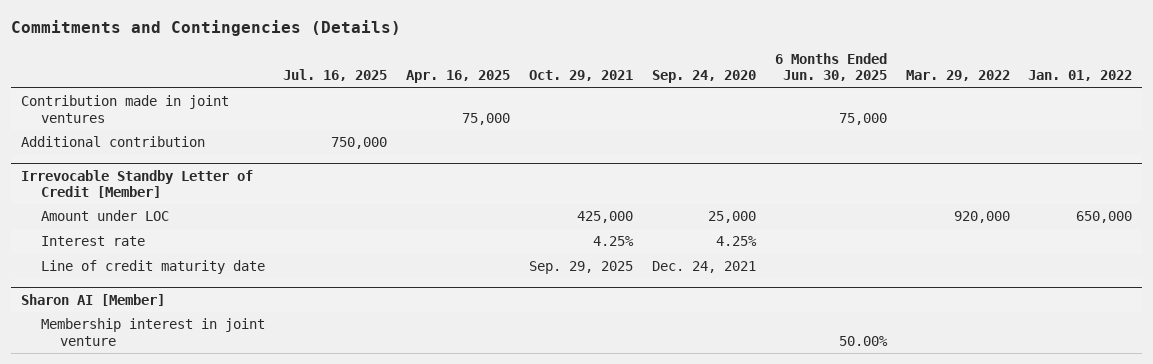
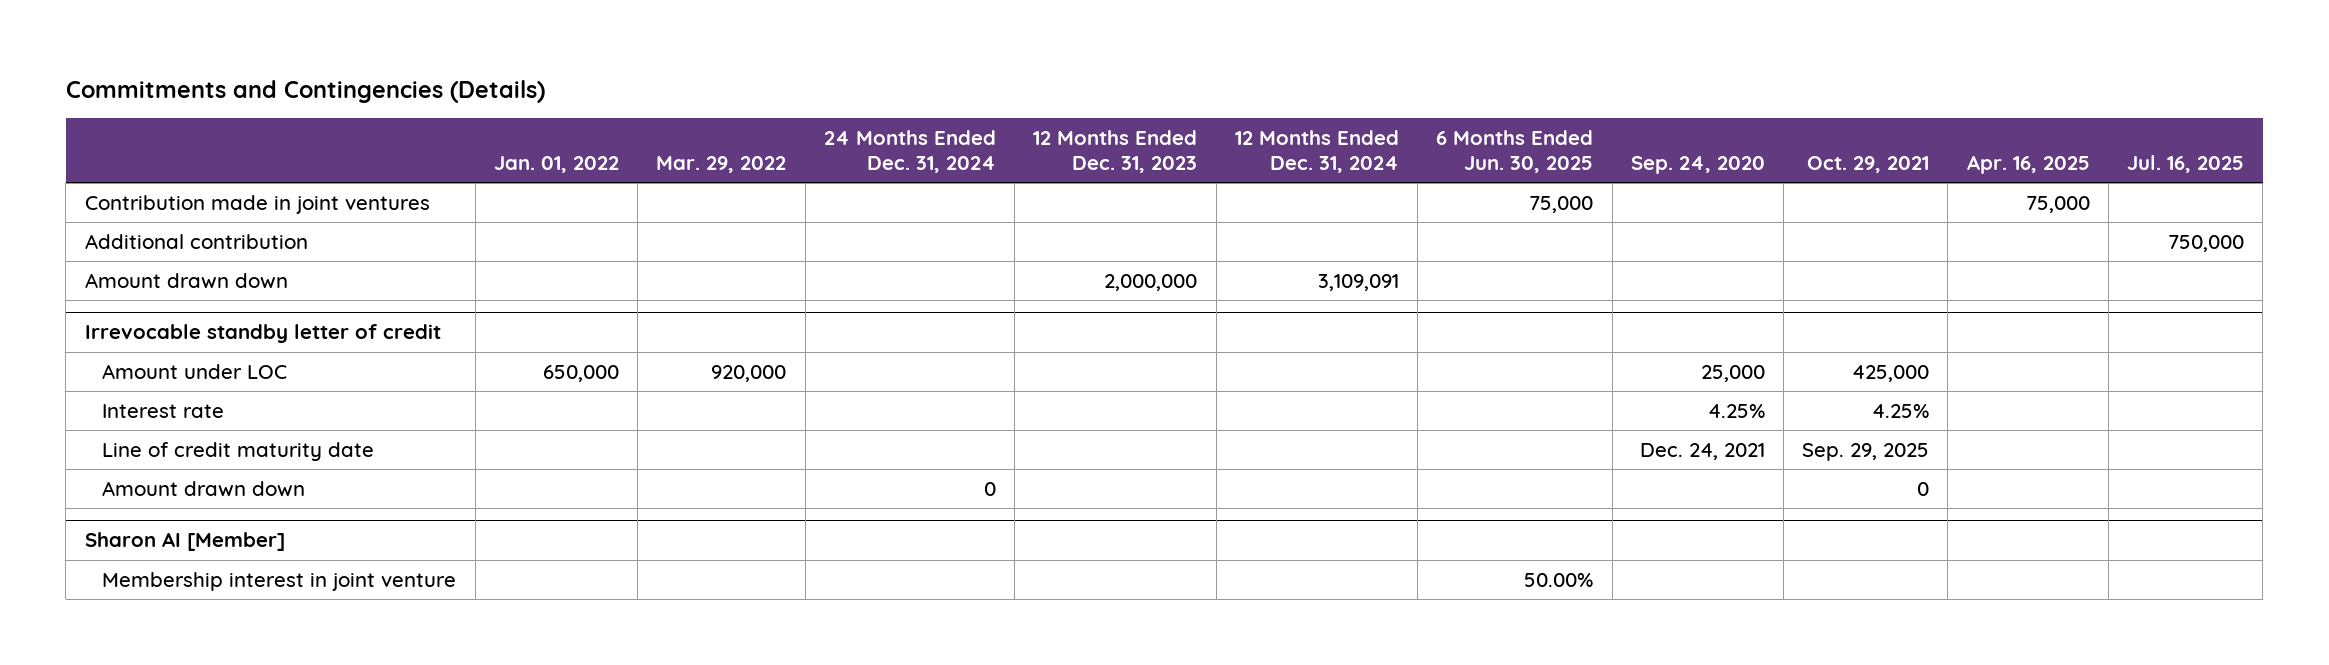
- | Jul. 16, 2025 | Apr. 16, 2025 | Oct. 29, 2021 | Sep. 24, 2020 | 6 Months Ended Jun. 30, 2025 | Mar. 29, 2022 | Jan. 01, 2022
+ | Jan. 01, 2022 | Mar. 29, 2022 | 24 Months Ended Dec. 31, 2024 | 12 Months Ended Dec. 31, 2023 | 12 Months Ended Dec. 31, 2024 | 6 Months Ended Jun. 30, 2025 | Sep. 24, 2020 | Oct. 29, 2021 | Apr. 16, 2025 | Jul. 16, 2025
- Irrevocable Standby Letter of Credit [Member]
+ Amount drawn down | | | | 2,000,000 | 3,109,091 | | | | |
+ Irrevocable standby letter of credit
+ Amount drawn down | | | 0 | | | | | 0 | |

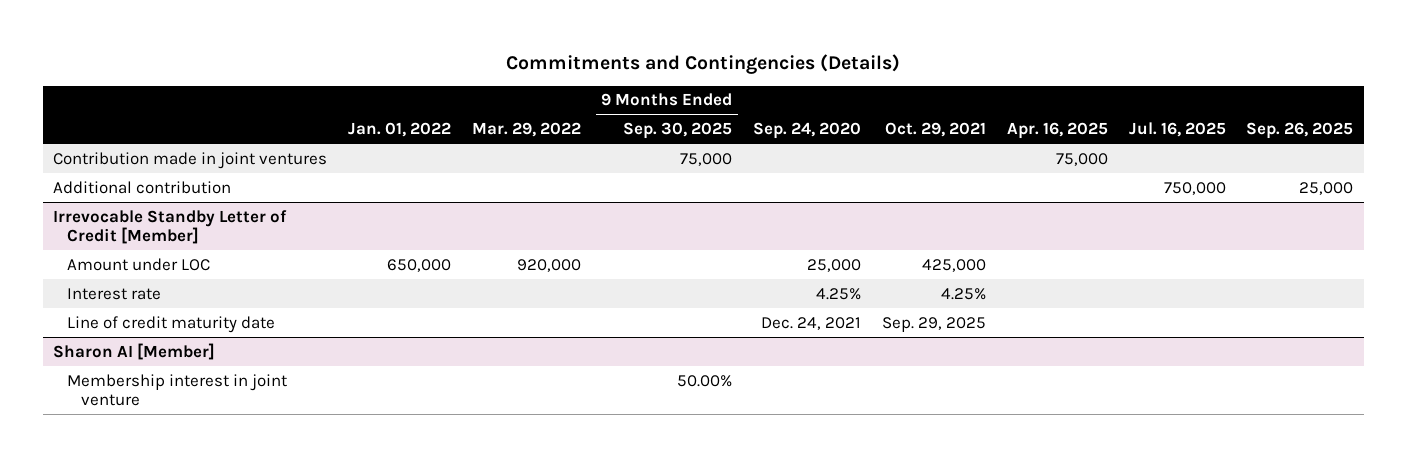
- | Jan. 01, 2022 | Mar. 29, 2022 | 24 Months Ended Dec. 31, 2024 | 12 Months Ended Dec. 31, 2023 | 12 Months Ended Dec. 31, 2024 | 6 Months Ended Jun. 30, 2025 | Sep. 24, 2020 | Oct. 29, 2021 | Apr. 16, 2025 | Jul. 16, 2025
+ | Jan. 01, 2022 | Mar. 29, 2022 | 9 Months Ended Sep. 30, 2025 | Sep. 24, 2020 | Oct. 29, 2021 | Apr. 16, 2025 | Jul. 16, 2025 | Sep. 26, 2025
- Amount drawn down | | | | 2,000,000 | 3,109,091 | | | | |
- Irrevocable standby letter of credit
+ Irrevocable Standby Letter of Credit [Member]
- Amount drawn down | | | 0 | | | | | 0 | |

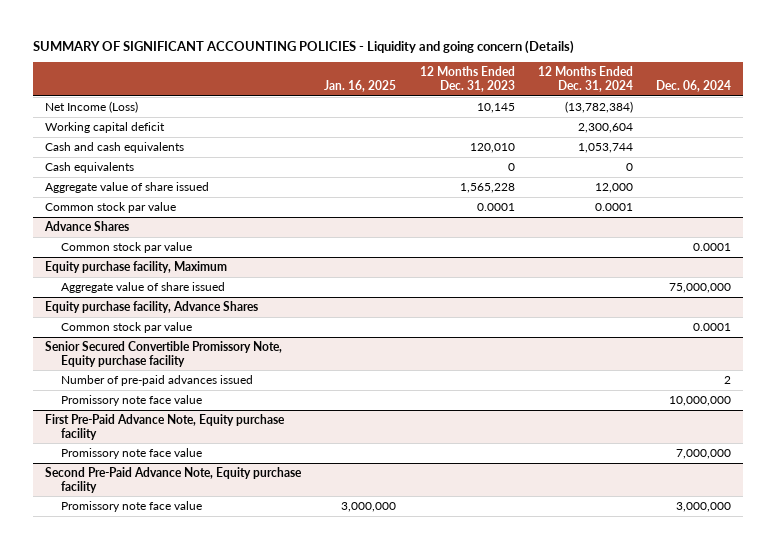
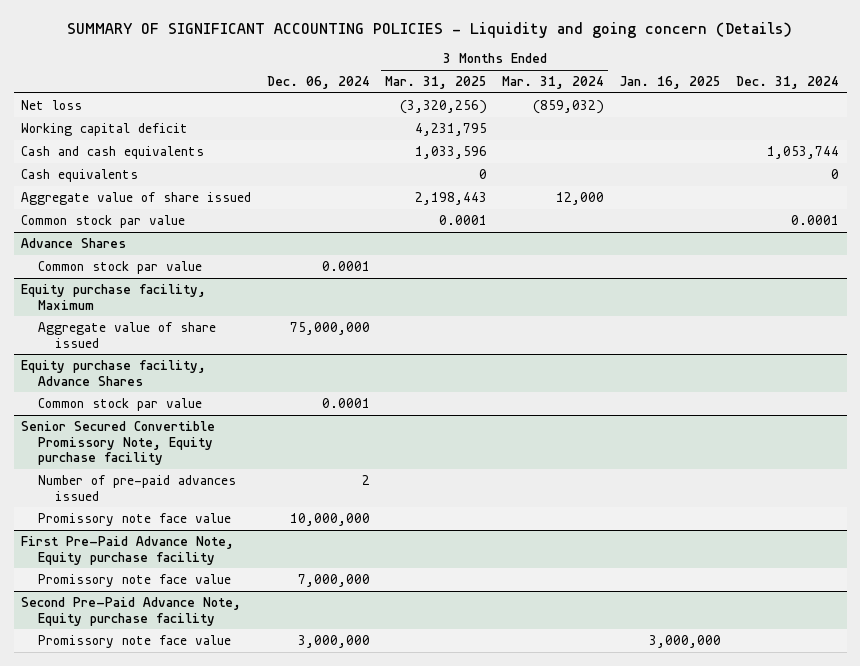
- | Jan. 16, 2025 | 12 Months Ended Dec. 31, 2023 | 12 Months Ended Dec. 31, 2024 | Dec. 06, 2024
+ | Dec. 06, 2024 | 3 Months Ended Mar. 31, 2025 | 3 Months Ended Mar. 31, 2024 | Jan. 16, 2025 | Dec. 31, 2024
- Net Income (Loss) | | 10,145 | (13,782,384) |
+ Net loss | | (3,320,256) | (859,032) | |

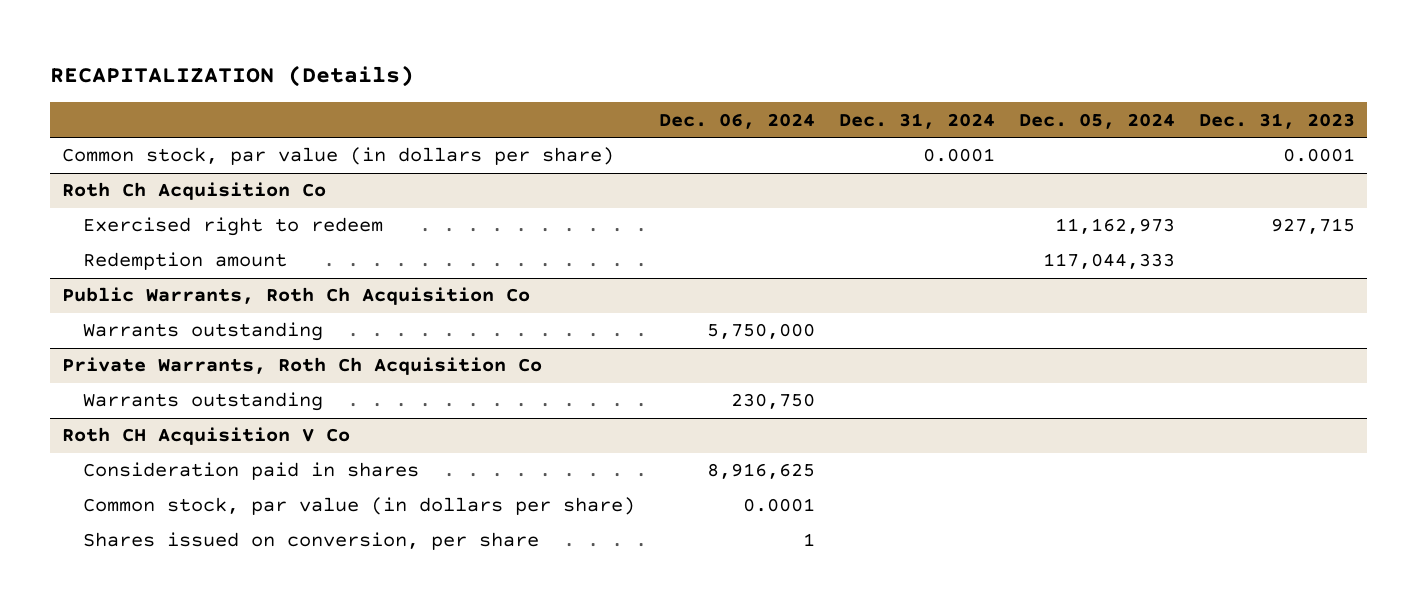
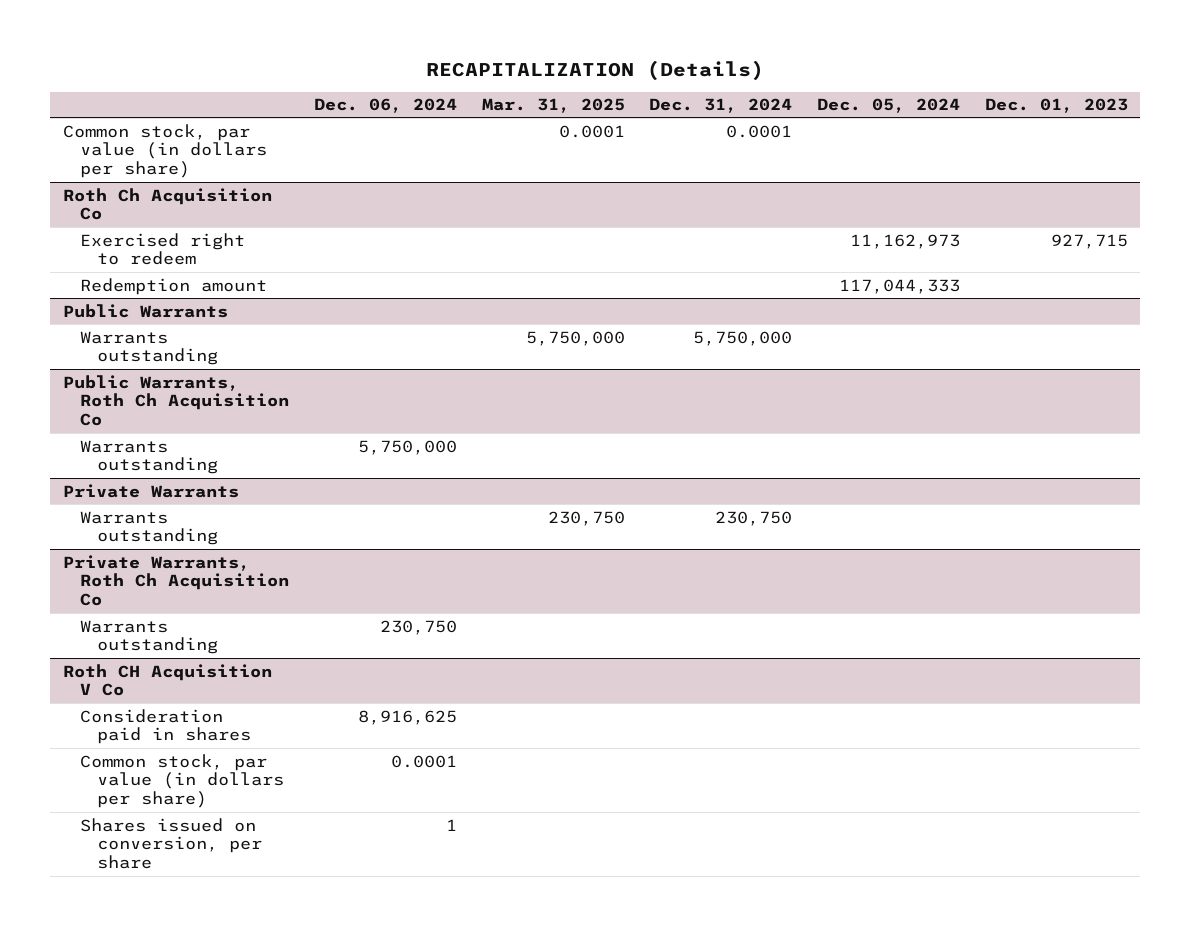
- | Dec. 06, 2024 | Dec. 31, 2024 | Dec. 05, 2024 | Dec. 31, 2023
+ | Dec. 06, 2024 | Mar. 31, 2025 | Dec. 31, 2024 | Dec. 05, 2024 | Dec. 01, 2023
+ Public Warrants
+ Warrants outstanding | | 5,750,000 | 5,750,000 | |
+ Private Warrants
+ Warrants outstanding | | 230,750 | 230,750 | |

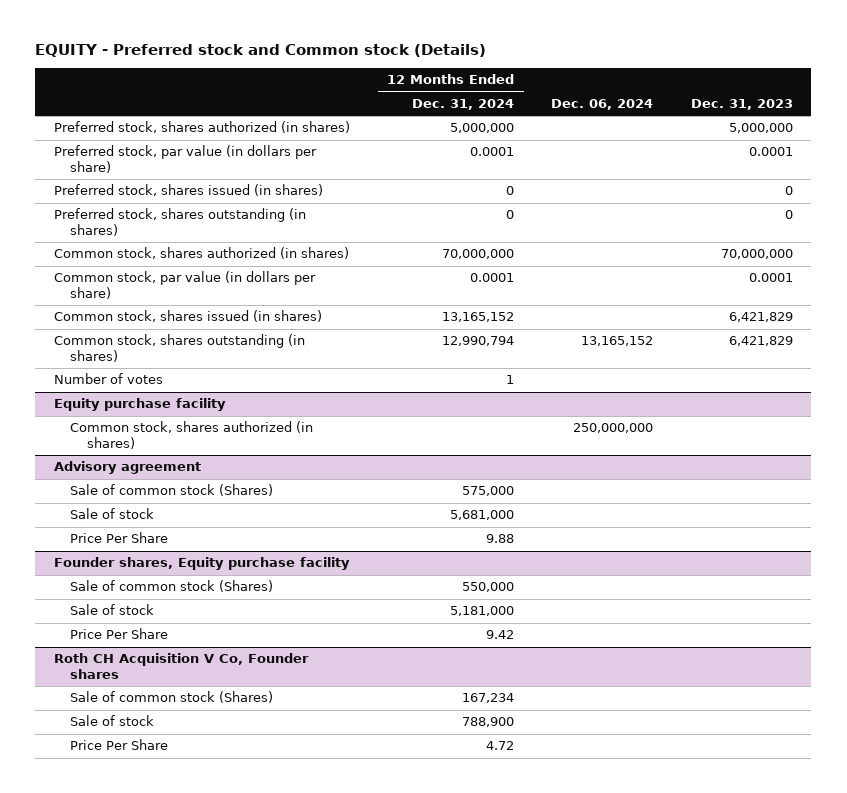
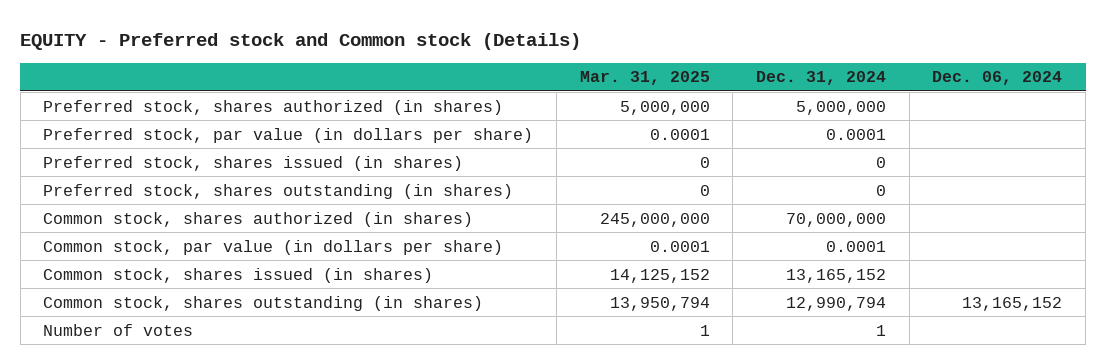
- | 12 Months Ended Dec. 31, 2024 | Dec. 06, 2024 | Dec. 31, 2023
+ | Mar. 31, 2025 | Dec. 31, 2024 | Dec. 06, 2024
- Equity purchase facility
- Common stock, shares authorized (in shares) | | 250,000,000 |
- Advisory agreement
- Sale of common stock (Shares) | 575,000 | |
- Sale of stock | 5,681,000 | |
- Price Per Share | 9.88 | |
- Founder shares, Equity purchase facility
- Sale of common stock (Shares) | 550,000 | |
- Sale of stock | 5,181,000 | |
- Price Per Share | 9.42 | |
- Roth CH Acquisition V Co, Founder shares
- Sale of common stock (Shares) | 167,234 | |
- Sale of stock | 788,900 | |
- Price Per Share | 4.72 | |

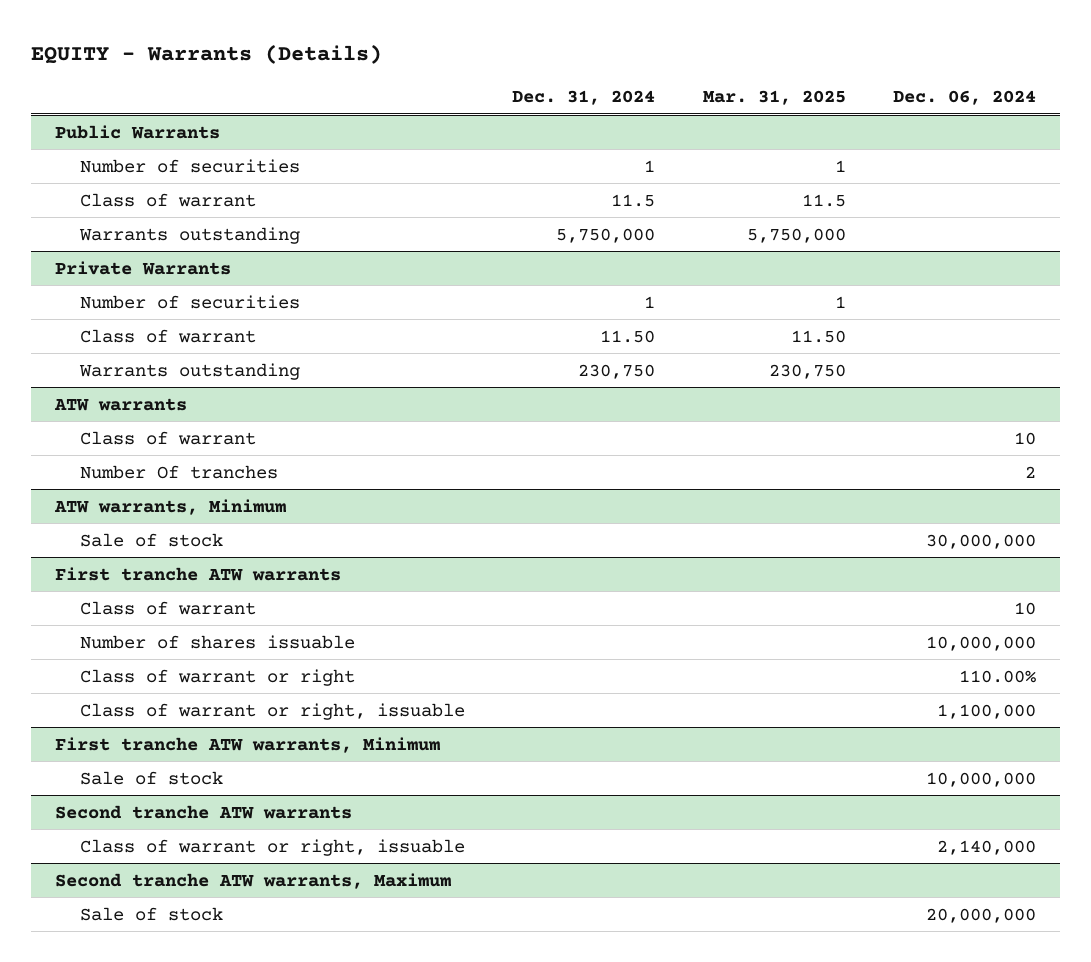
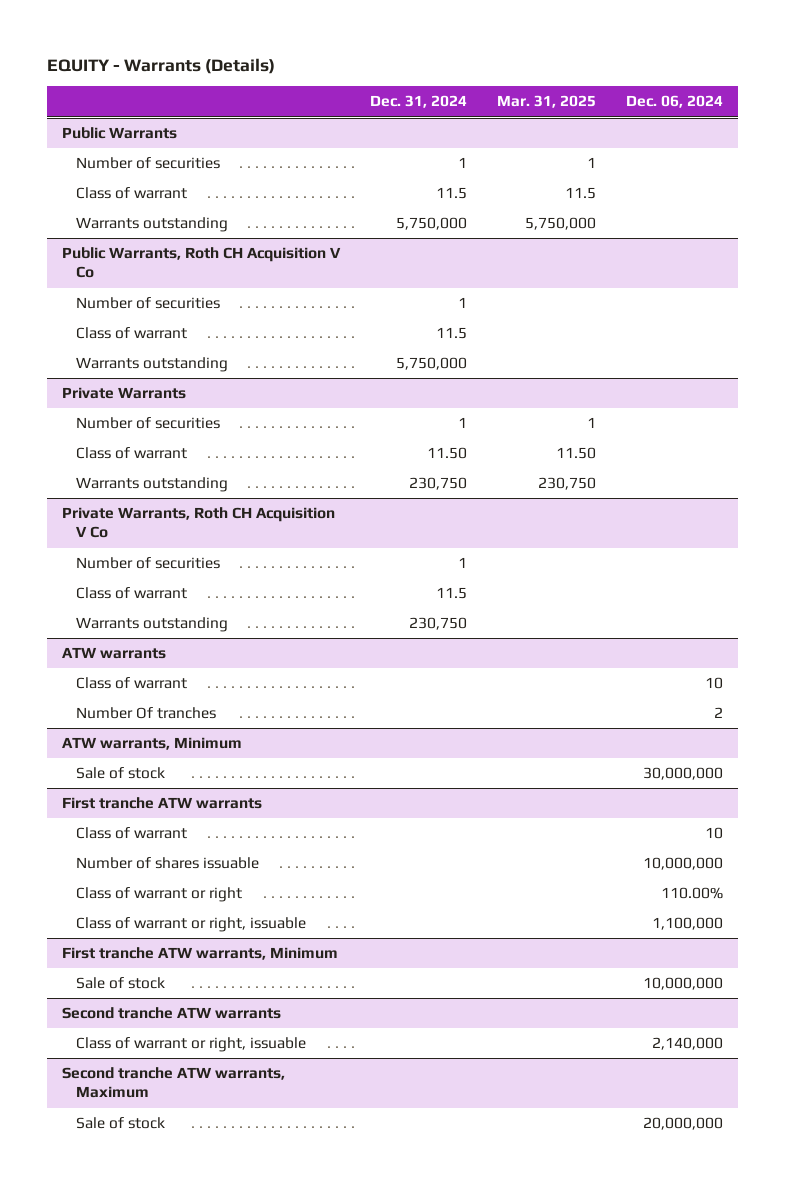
+ Public Warrants, Roth CH Acquisition V Co
+ Number of securities | 1 | |
+ Class of warrant | 11.5 | |
+ Warrants outstanding | 5,750,000 | |
+ Private Warrants, Roth CH Acquisition V Co
+ Number of securities | 1 | |
+ Class of warrant | 11.5 | |
+ Warrants outstanding | 230,750 | |

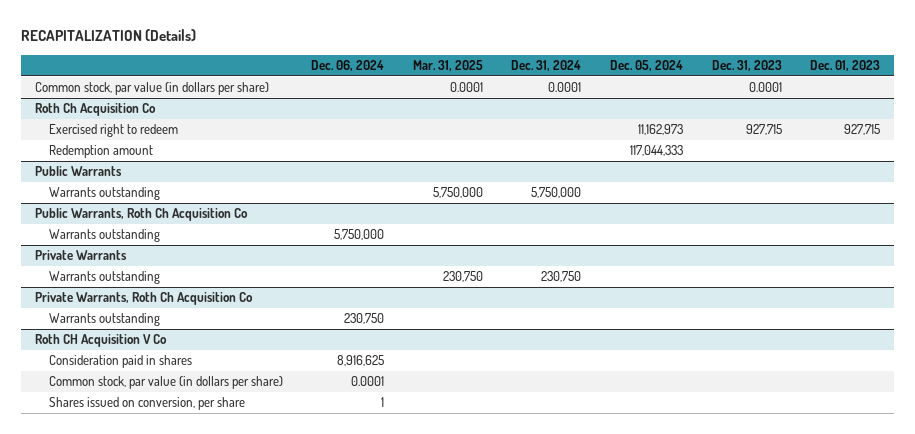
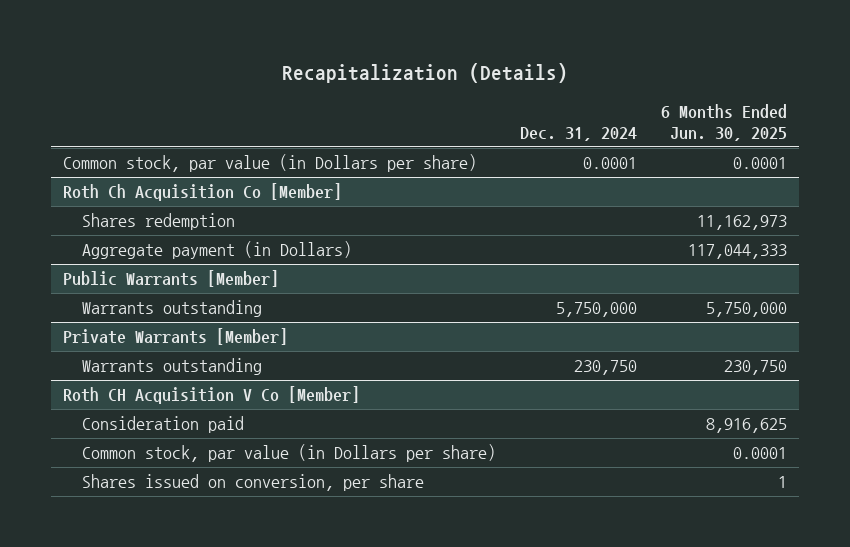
- RECAPITALIZATION (Details)
+ Recapitalization (Details)
- | Dec. 06, 2024 | Mar. 31, 2025 | Dec. 31, 2024 | Dec. 05, 2024 | Dec. 31, 2023 | Dec. 01, 2023
+ | Dec. 31, 2024 | 6 Months Ended Jun. 30, 2025
- Common stock, par value (in dollars per share) | | 0.0001 | 0.0001 | | 0.0001 |
- Roth Ch Acquisition Co
- Exercised right to redeem | | | | 11,162,973 | 927,715 | 927,715
- Redemption amount | | | | 117,044,333 | |
- Public Warrants
+ Common stock, par value (in Dollars per share) | 0.0001 | 0.0001
+ Roth Ch Acquisition Co [Member]
+ Shares redemption | | 11,162,973
+ Aggregate payment (in Dollars) | | 117,044,333
+ Public Warrants [Member]
- Public Warrants, Roth Ch Acquisition Co
- Warrants outstanding | 5,750,000 | | | | |
- Private Warrants
+ Private Warrants [Member]
- Private Warrants, Roth Ch Acquisition Co
- Warrants outstanding | 230,750 | | | | |
- Roth CH Acquisition V Co
- Consideration paid in shares | 8,916,625 | | | | |
- Common stock, par value (in dollars per share) | 0.0001 | | | | |
+ Roth CH Acquisition V Co [Member]
+ Consideration paid | | 8,916,625
+ Common stock, par value (in Dollars per share) | | 0.0001

